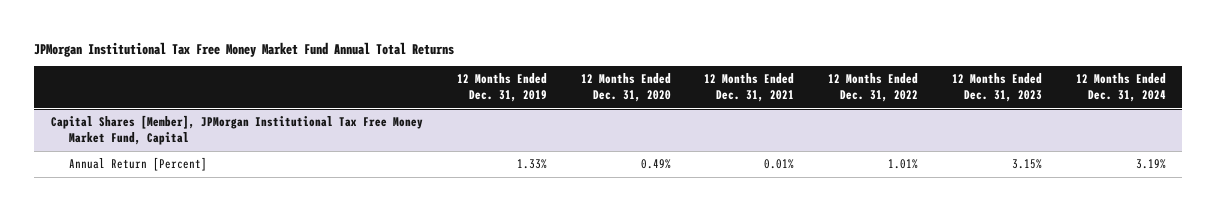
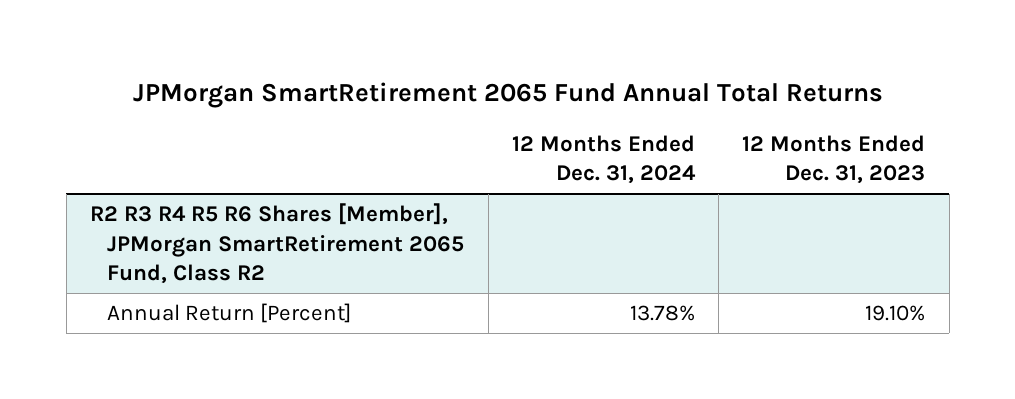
- JPMorgan Institutional Tax Free Money Market Fund Annual Total Returns
+ JPMorgan SmartRetirement 2065 Fund Annual Total Returns
- | 12 Months Ended Dec. 31, 2019 | 12 Months Ended Dec. 31, 2020 | 12 Months Ended Dec. 31, 2021 | 12 Months Ended Dec. 31, 2022 | 12 Months Ended Dec. 31, 2023 | 12 Months Ended Dec. 31, 2024
+ | 12 Months Ended Dec. 31, 2024 | 12 Months Ended Dec. 31, 2023
- Capital Shares [Member], JPMorgan Institutional Tax Free Money Market Fund, Capital
- Annual Return [Percent] | 1.33% | 0.49% | 0.01% | 1.01% | 3.15% | 3.19%
+ R2 R3 R4 R5 R6 Shares [Member], JPMorgan SmartRetirement 2065 Fund, Class R2
+ Annual Return [Percent] | 13.78% | 19.10%

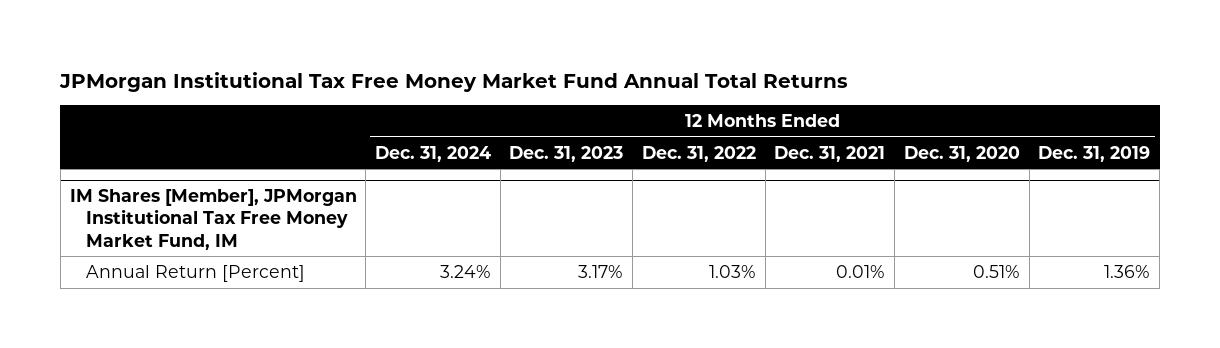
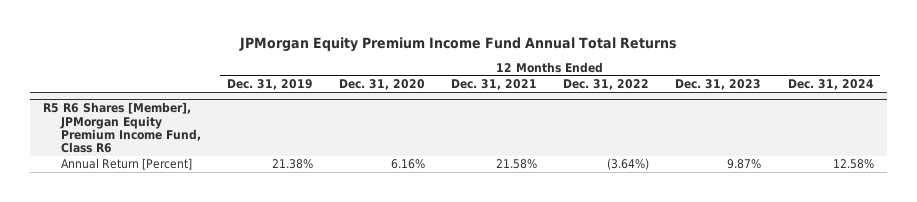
- JPMorgan Institutional Tax Free Money Market Fund Annual Total Returns
+ JPMorgan Equity Premium Income Fund Annual Total Returns
- | 12 Months Ended Dec. 31, 2024 | 12 Months Ended Dec. 31, 2023 | 12 Months Ended Dec. 31, 2022 | 12 Months Ended Dec. 31, 2021 | 12 Months Ended Dec. 31, 2020 | 12 Months Ended Dec. 31, 2019
+ | 12 Months Ended Dec. 31, 2019 | 12 Months Ended Dec. 31, 2020 | 12 Months Ended Dec. 31, 2021 | 12 Months Ended Dec. 31, 2022 | 12 Months Ended Dec. 31, 2023 | 12 Months Ended Dec. 31, 2024
- IM Shares [Member], JPMorgan Institutional Tax Free Money Market Fund, IM
- Annual Return [Percent] | 3.24% | 3.17% | 1.03% | 0.01% | 0.51% | 1.36%
+ R5 R6 Shares [Member], JPMorgan Equity Premium Income Fund, Class R6
+ Annual Return [Percent] | 21.38% | 6.16% | 21.58% | (3.64%) | 9.87% | 12.58%

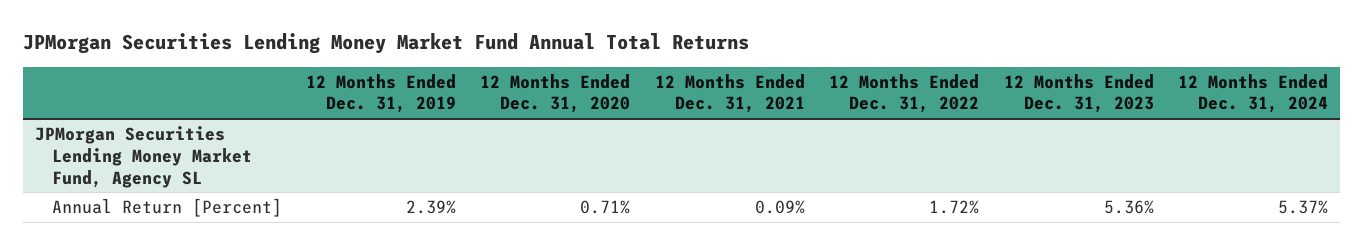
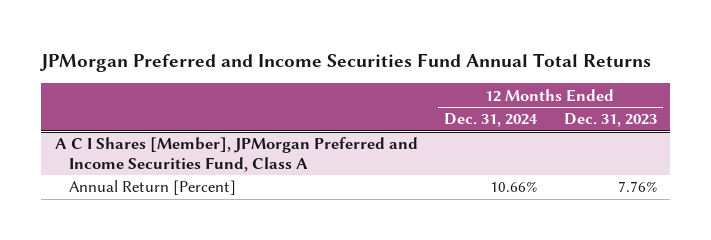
- JPMorgan Securities Lending Money Market Fund Annual Total Returns
+ JPMorgan Preferred and Income Securities Fund Annual Total Returns
- | 12 Months Ended Dec. 31, 2019 | 12 Months Ended Dec. 31, 2020 | 12 Months Ended Dec. 31, 2021 | 12 Months Ended Dec. 31, 2022 | 12 Months Ended Dec. 31, 2023 | 12 Months Ended Dec. 31, 2024
+ | 12 Months Ended Dec. 31, 2024 | 12 Months Ended Dec. 31, 2023
- JPMorgan Securities Lending Money Market Fund, Agency SL
- Annual Return [Percent] | 2.39% | 0.71% | 0.09% | 1.72% | 5.36% | 5.37%
+ A C I Shares [Member], JPMorgan Preferred and Income Securities Fund, Class A
+ Annual Return [Percent] | 10.66% | 7.76%

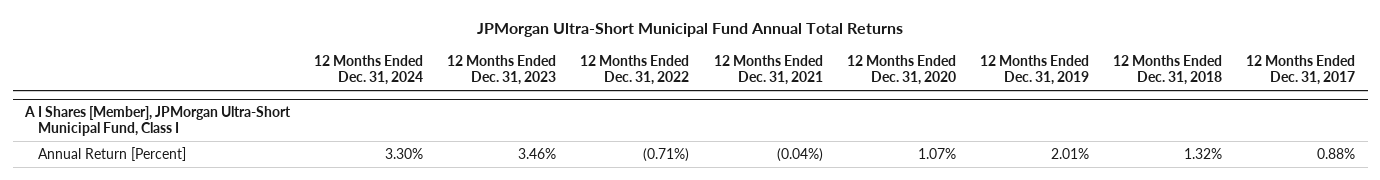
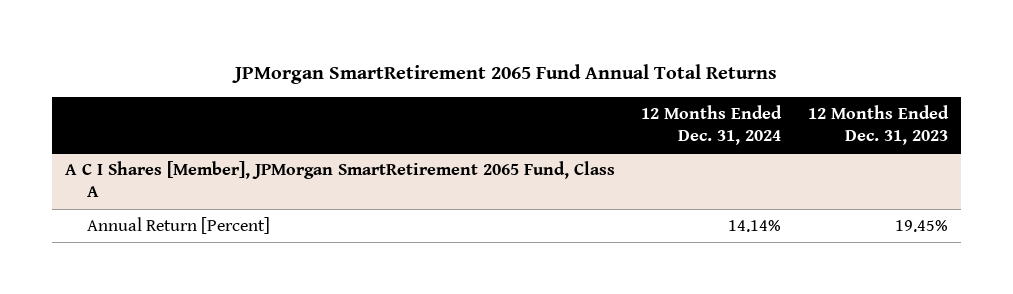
- JPMorgan Ultra-Short Municipal Fund Annual Total Returns
+ JPMorgan SmartRetirement 2065 Fund Annual Total Returns
- | 12 Months Ended Dec. 31, 2024 | 12 Months Ended Dec. 31, 2023 | 12 Months Ended Dec. 31, 2022 | 12 Months Ended Dec. 31, 2021 | 12 Months Ended Dec. 31, 2020 | 12 Months Ended Dec. 31, 2019 | 12 Months Ended Dec. 31, 2018 | 12 Months Ended Dec. 31, 2017
+ | 12 Months Ended Dec. 31, 2024 | 12 Months Ended Dec. 31, 2023
- A I Shares [Member], JPMorgan Ultra-Short Municipal Fund, Class I
- Annual Return [Percent] | 3.30% | 3.46% | (0.71%) | (0.04%) | 1.07% | 2.01% | 1.32% | 0.88%
+ A C I Shares [Member], JPMorgan SmartRetirement 2065 Fund, Class A
+ Annual Return [Percent] | 14.14% | 19.45%

